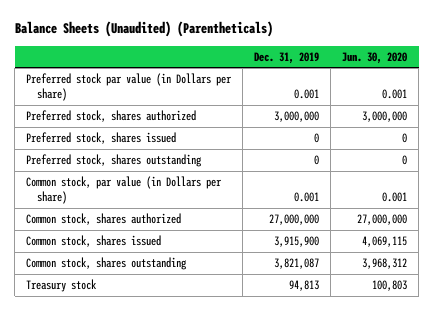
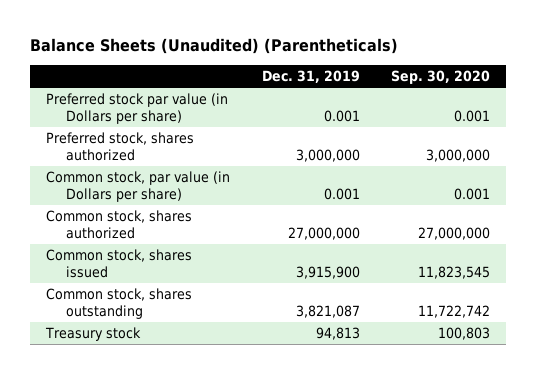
- | Dec. 31, 2019 | Jun. 30, 2020
+ | Dec. 31, 2019 | Sep. 30, 2020
- Preferred stock, shares issued | 0 | 0
- Preferred stock, shares outstanding | 0 | 0

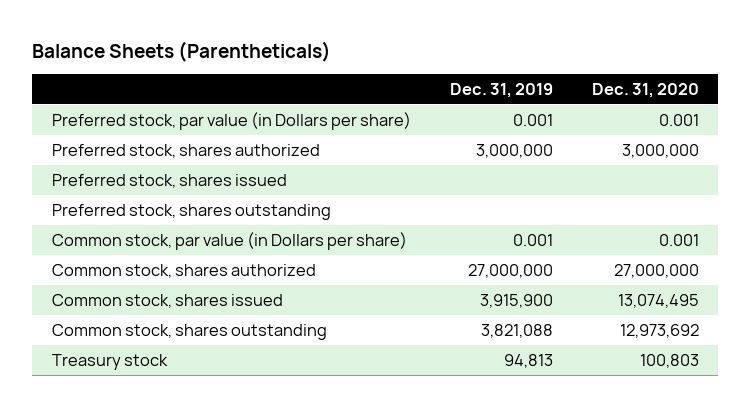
- Balance Sheets (Unaudited) (Parentheticals)
+ Balance Sheets (Parentheticals)
- | Dec. 31, 2019 | Sep. 30, 2020
+ | Dec. 31, 2019 | Dec. 31, 2020
- Preferred stock par value (in Dollars per share) | 0.001 | 0.001
+ Preferred stock, par value (in Dollars per share) | 0.001 | 0.001
+ Preferred stock, shares issued
+ Preferred stock, shares outstanding
- Common stock, shares outstanding | 3,821,087 | 11,722,742
+ Common stock, shares outstanding | 3,821,088 | 12,973,692

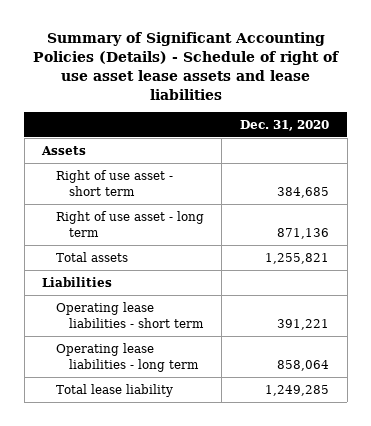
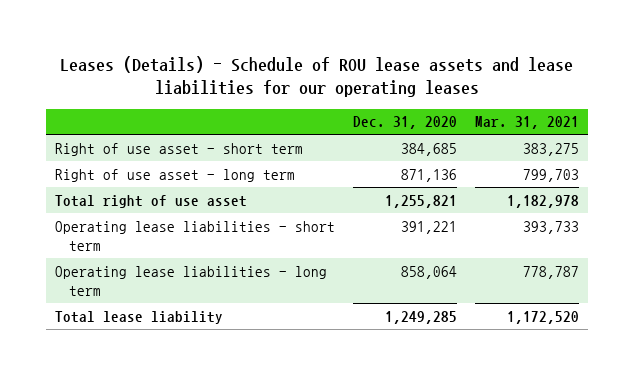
- Summary of Significant Accounting Policies (Details) - Schedule of right of use asset lease assets and lease liabilities
+ Leases (Details) - Schedule of ROU lease assets and lease liabilities for our operating leases
- | Dec. 31, 2020
+ | Dec. 31, 2020 | Mar. 31, 2021
- Assets
- Total assets | 1,255,821
- Liabilities
+ Total right of use asset | 1,255,821 | 1,182,978

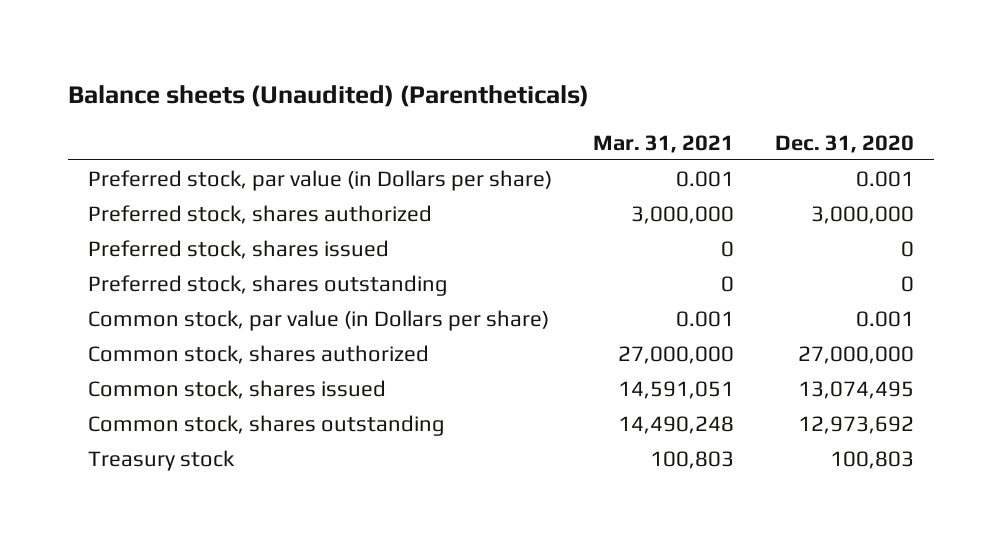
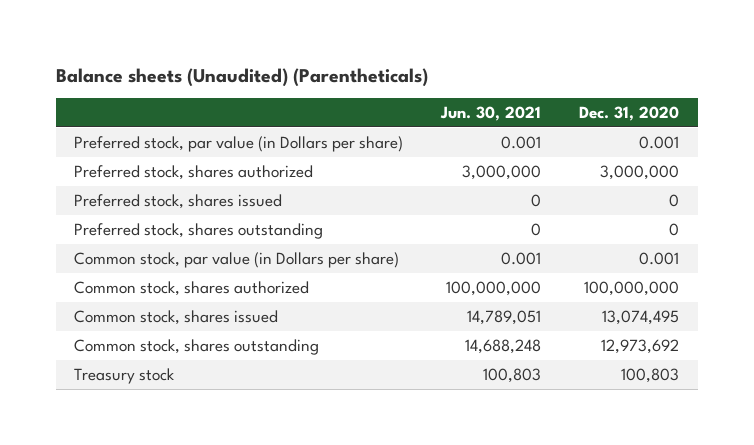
- | Mar. 31, 2021 | Dec. 31, 2020
+ | Jun. 30, 2021 | Dec. 31, 2020
- Common stock, shares authorized | 27,000,000 | 27,000,000
+ Common stock, shares authorized | 100,000,000 | 100,000,000

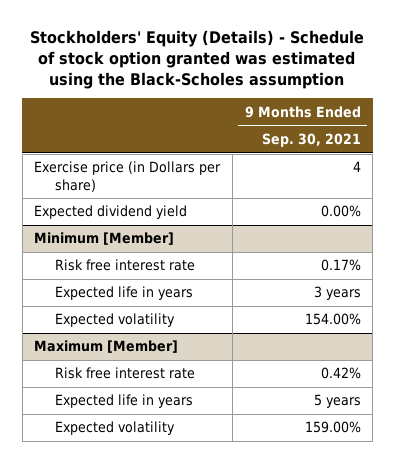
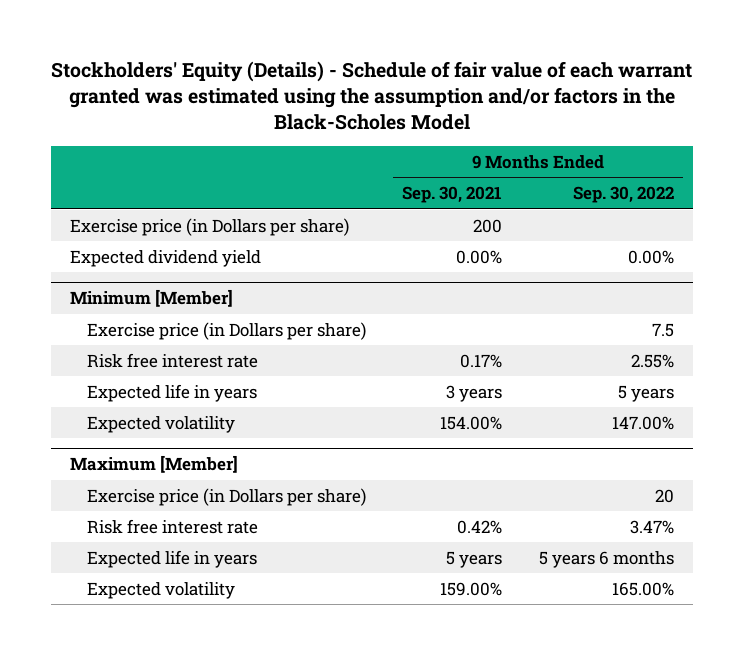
- Stockholders' Equity (Details) - Schedule of stock option granted was estimated using the Black-Scholes assumption
+ Stockholders' Equity (Details) - Schedule of fair value of each warrant granted was estimated using the assumption and/or factors in the Black-Scholes Model
- | 9 Months Ended Sep. 30, 2021
+ | 9 Months Ended Sep. 30, 2021 | 9 Months Ended Sep. 30, 2022
- Exercise price (in Dollars per share) | 4
+ Exercise price (in Dollars per share) | 200 |
@ Minimum [Member]
+ Exercise price (in Dollars per share) | | 7.5
@ Maximum [Member]
+ Exercise price (in Dollars per share) | | 20

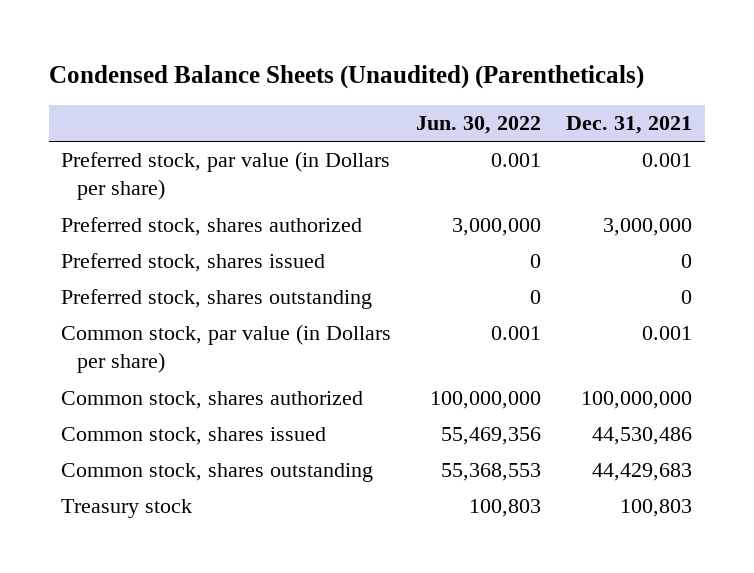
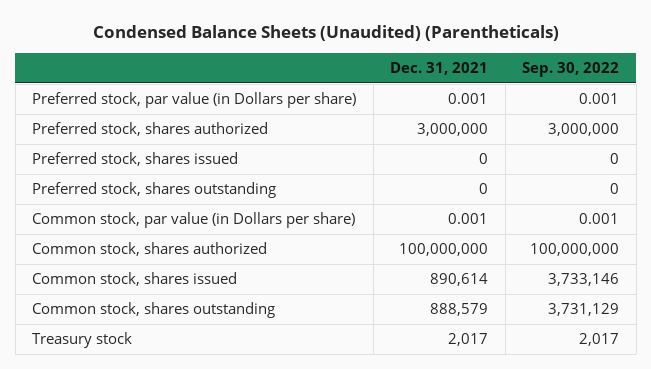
- | Jun. 30, 2022 | Dec. 31, 2021
+ | Dec. 31, 2021 | Sep. 30, 2022
- Common stock, shares issued | 55,469,356 | 44,530,486
- Common stock, shares outstanding | 55,368,553 | 44,429,683
- Treasury stock | 100,803 | 100,803
+ Common stock, shares issued | 890,614 | 3,733,146
+ Common stock, shares outstanding | 888,579 | 3,731,129
+ Treasury stock | 2,017 | 2,017

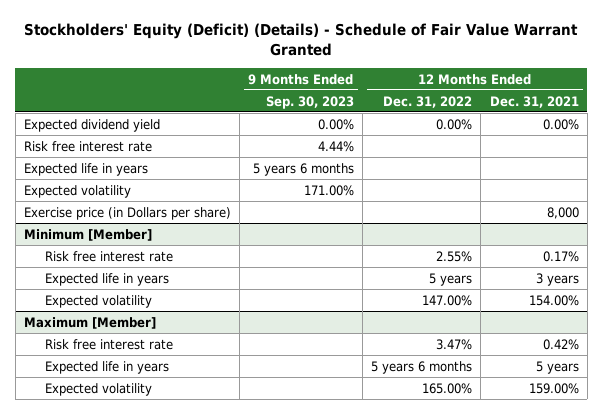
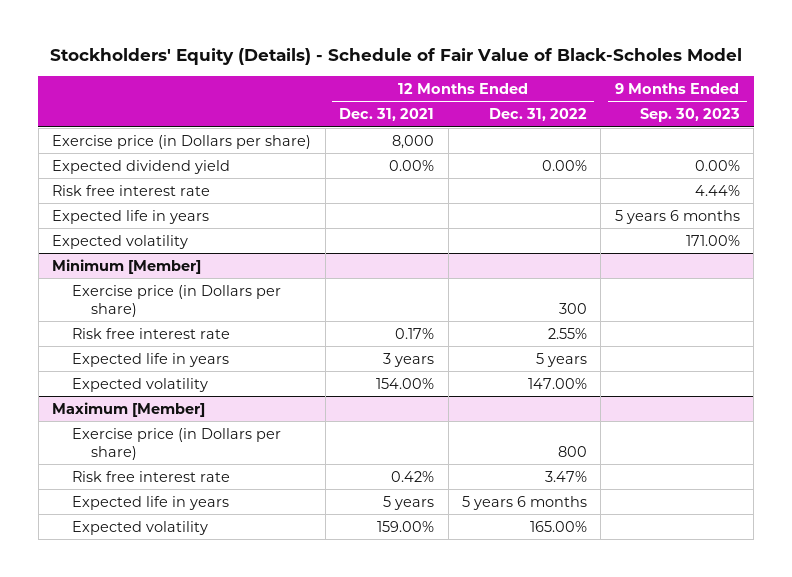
- Stockholders' Equity (Deficit) (Details) - Schedule of Fair Value Warrant Granted
+ Stockholders' Equity (Details) - Schedule of Fair Value of Black-Scholes Model
- | 9 Months Ended Sep. 30, 2023 | 12 Months Ended Dec. 31, 2022 | 12 Months Ended Dec. 31, 2021
+ | 12 Months Ended Dec. 31, 2021 | 12 Months Ended Dec. 31, 2022 | 9 Months Ended Sep. 30, 2023
moved up: Exercise price (in Dollars per share) | 8,000 | |
@ Minimum [Member]
+ Exercise price (in Dollars per share) | | 300 |
@ Maximum [Member]
+ Exercise price (in Dollars per share) | | 800 |

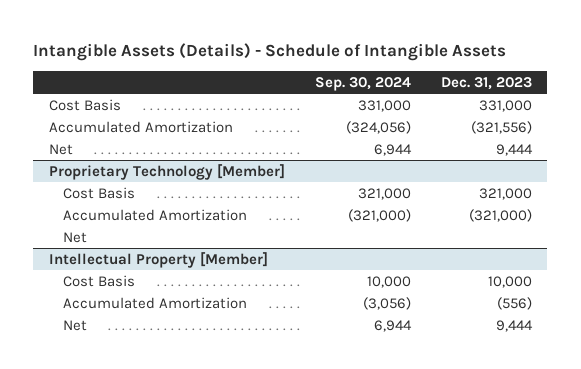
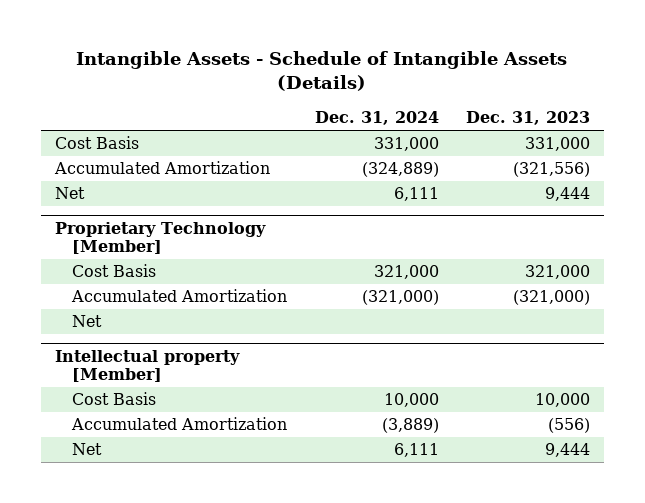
- Intangible Assets (Details) - Schedule of Intangible Assets
+ Intangible Assets - Schedule of Intangible Assets (Details)
- | Sep. 30, 2024 | Dec. 31, 2023
+ | Dec. 31, 2024 | Dec. 31, 2023
- Intellectual Property [Member]
+ Intellectual property [Member]

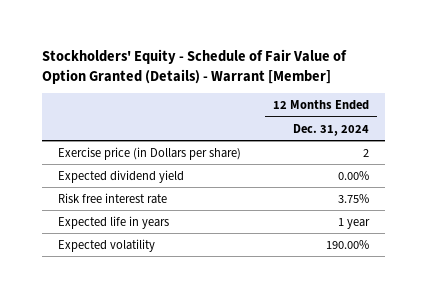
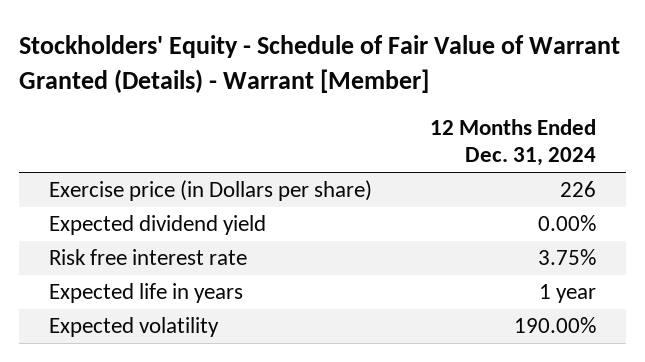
- Stockholders' Equity - Schedule of Fair Value of Option Granted (Details) - Warrant [Member]
+ Stockholders' Equity - Schedule of Fair Value of Warrant Granted (Details) - Warrant [Member]
- Exercise price (in Dollars per share) | 2
+ Exercise price (in Dollars per share) | 226

